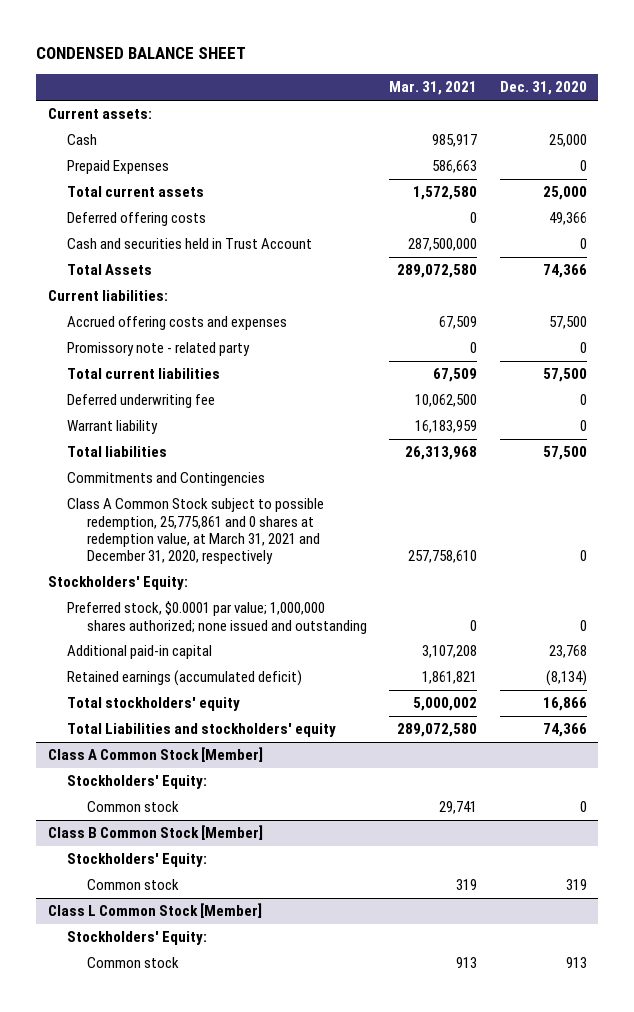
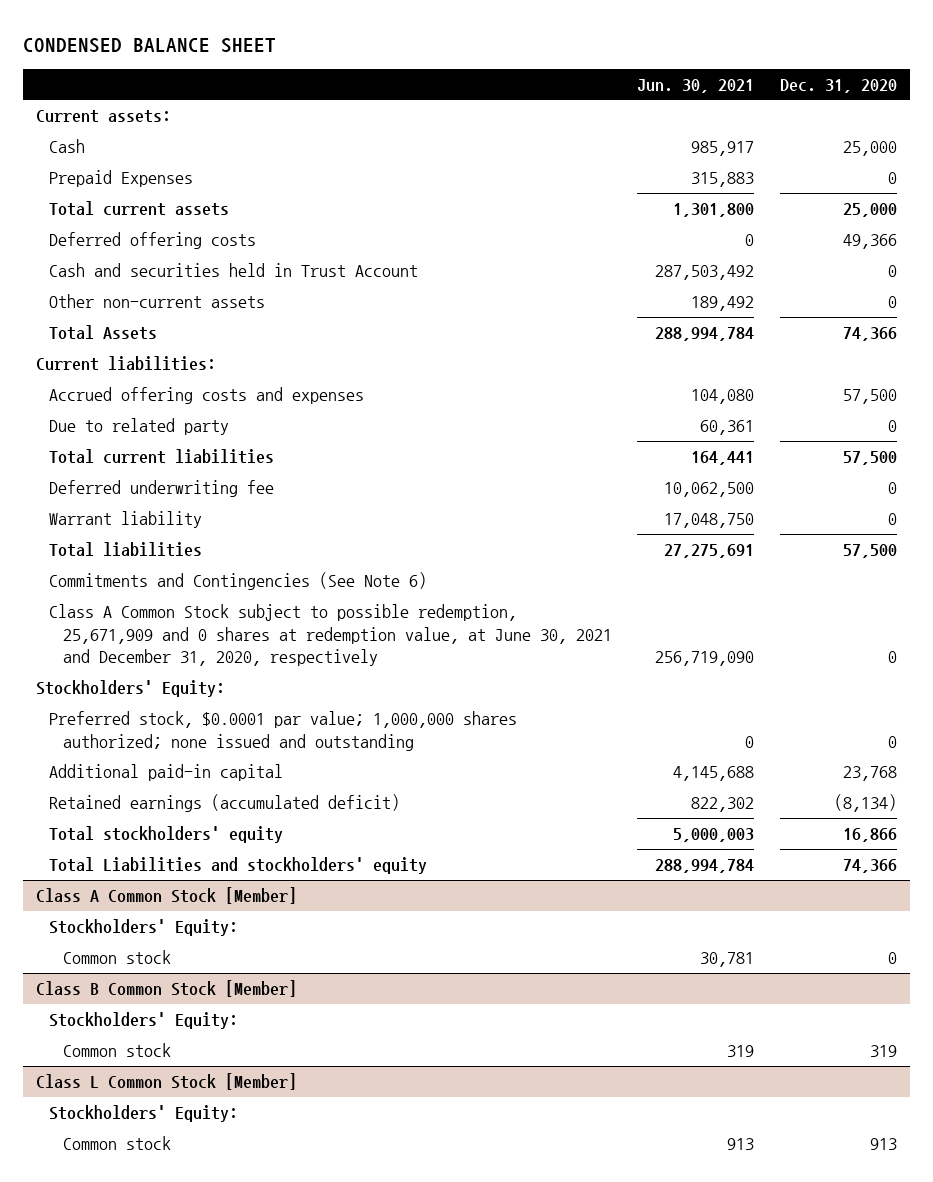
- | Mar. 31, 2021 | Dec. 31, 2020
+ | Jun. 30, 2021 | Dec. 31, 2020
+ Other non-current assets | 189,492 | 0
- Promissory note - related party | 0 | 0
+ Due to related party | 60,361 | 0
- Commitments and Contingencies
- Class A Common Stock subject to possible redemption, 25,775,861 and 0 shares at redemption value, at March 31, 2021 and December 31, 2020, respectively | 257,758,610 | 0
+ Commitments and Contingencies (See Note 6)
+ Class A Common Stock subject to possible redemption, 25,671,909 and 0 shares at redemption value, at June 30, 2021 and December 31, 2020, respectively | 256,719,090 | 0

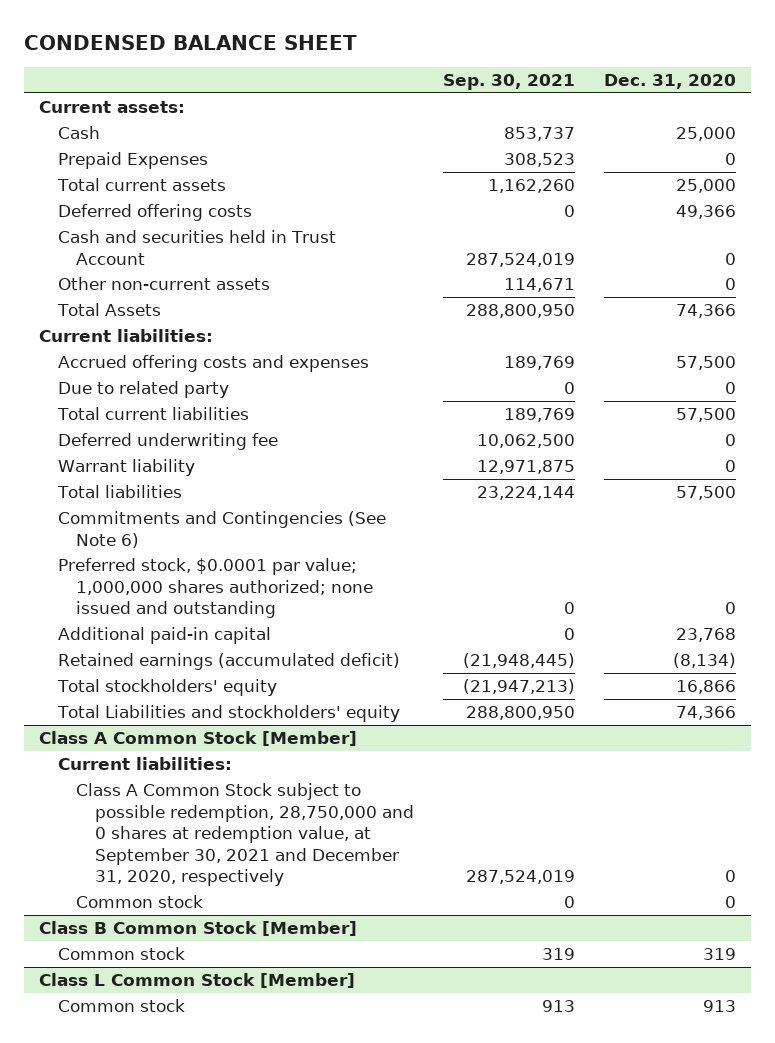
- | Jun. 30, 2021 | Dec. 31, 2020
+ | Sep. 30, 2021 | Dec. 31, 2020
- Class A Common Stock subject to possible redemption, 25,671,909 and 0 shares at redemption value, at June 30, 2021 and December 31, 2020, respectively | 256,719,090 | 0
- Stockholders' Equity:
@ Class A Common Stock [Member]
- Stockholders' Equity:
+ Current liabilities:
+ Class A Common Stock subject to possible redemption, 28,750,000 and 0 shares at redemption value, at September 30, 2021 and December 31, 2020, respectively | 287,524,019 | 0
@ Class B Common Stock [Member]
- Stockholders' Equity:
@ Class L Common Stock [Member]
- Stockholders' Equity:

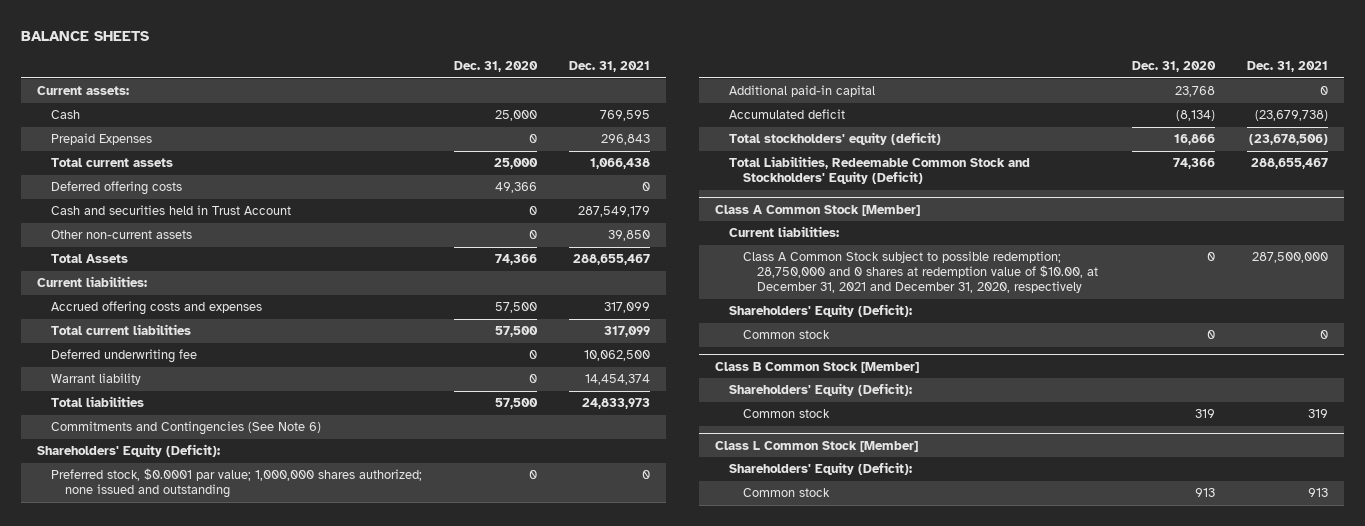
- CONDENSED BALANCE SHEET
+ BALANCE SHEETS
- | Sep. 30, 2021 | Dec. 31, 2020
+ | Dec. 31, 2020 | Dec. 31, 2021
- Due to related party | 0 | 0
+ Shareholders' Equity (Deficit):
- Retained earnings (accumulated deficit) | (21,948,445) | (8,134)
- Total stockholders' equity | (21,947,213) | 16,866
- Total Liabilities and stockholders' equity | 288,800,950 | 74,366
+ Accumulated deficit | (8,134) | (23,679,738)
+ Total stockholders' equity (deficit) | 16,866 | (23,678,506)
+ Total Liabilities, Redeemable Common Stock and Stockholders' Equity (Deficit) | 74,366 | 288,655,467
@ Class A Common Stock [Member]
- Class A Common Stock subject to possible redemption, 28,750,000 and 0 shares at redemption value, at September 30, 2021 and December 31, 2020, respectively | 287,524,019 | 0
+ Class A Common Stock subject to possible redemption; 28,750,000 and 0 shares at redemption value of $10.00, at December 31, 2021 and December 31, 2020, respectively | 0 | 287,500,000
+ Shareholders' Equity (Deficit):
@ Class B Common Stock [Member]
+ Shareholders' Equity (Deficit):
@ Class L Common Stock [Member]
+ Shareholders' Equity (Deficit):

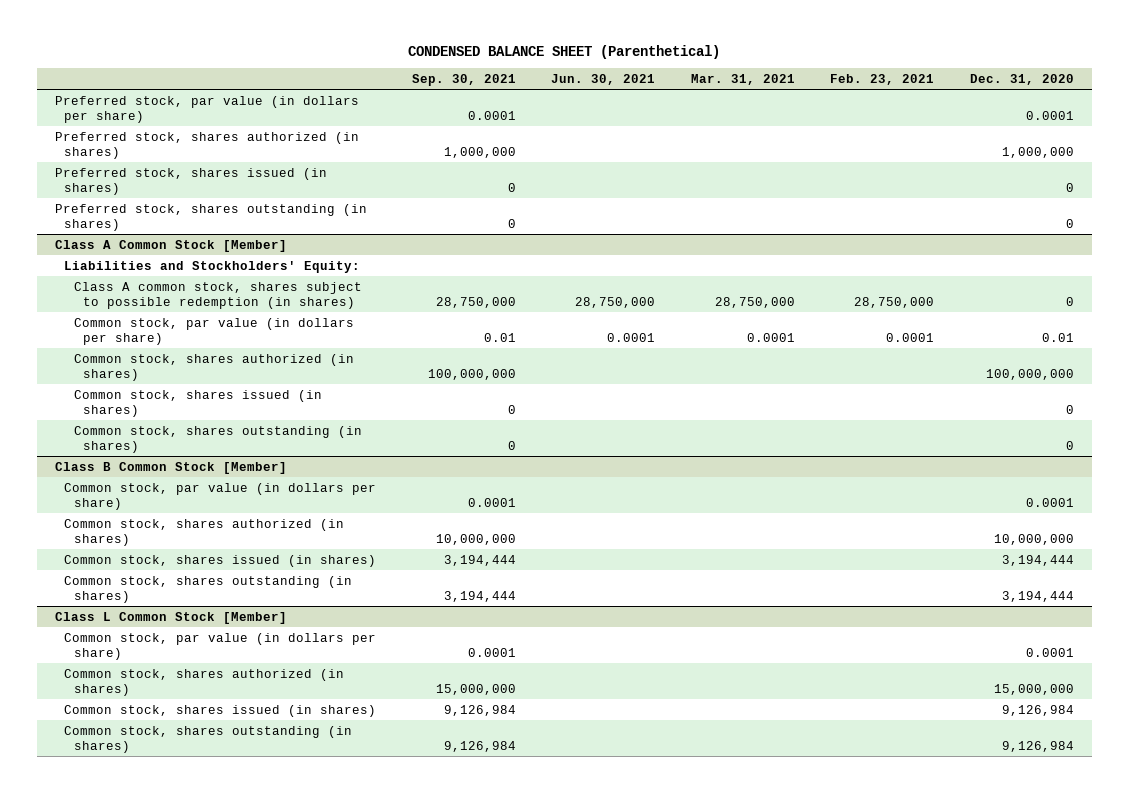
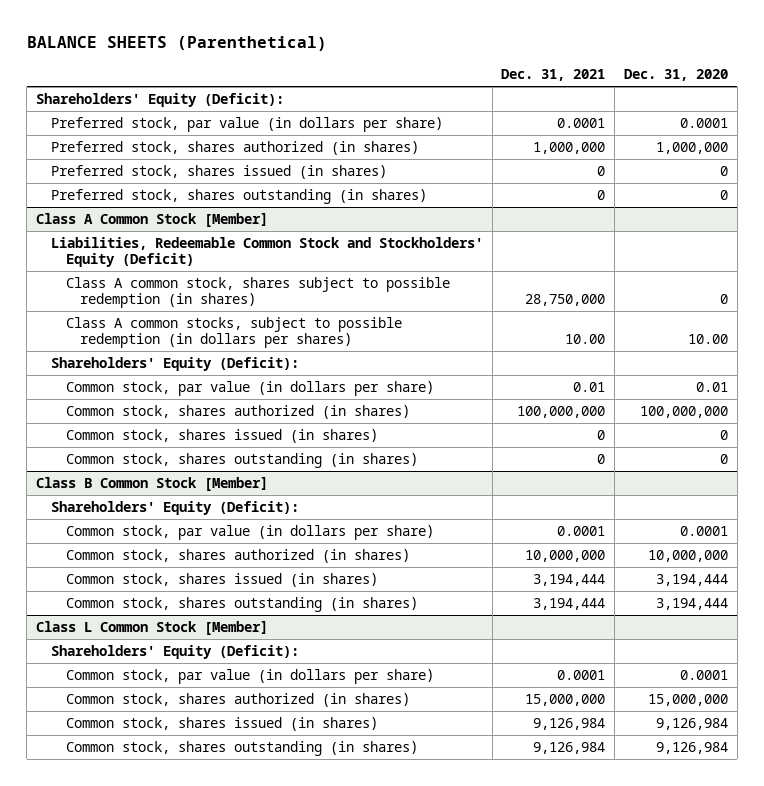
- CONDENSED BALANCE SHEET (Parenthetical)
+ BALANCE SHEETS (Parenthetical)
- | Sep. 30, 2021 | Jun. 30, 2021 | Mar. 31, 2021 | Feb. 23, 2021 | Dec. 31, 2020
+ | Dec. 31, 2021 | Dec. 31, 2020
+ Shareholders' Equity (Deficit):
@ Class A Common Stock [Member]
- Liabilities and Stockholders' Equity:
+ Liabilities, Redeemable Common Stock and Stockholders' Equity (Deficit)
+ Class A common stocks, subject to possible redemption (in dollars per shares) | 10.00 | 10.00
+ Shareholders' Equity (Deficit):
@ Class B Common Stock [Member]
+ Shareholders' Equity (Deficit):
@ Class L Common Stock [Member]
+ Shareholders' Equity (Deficit):

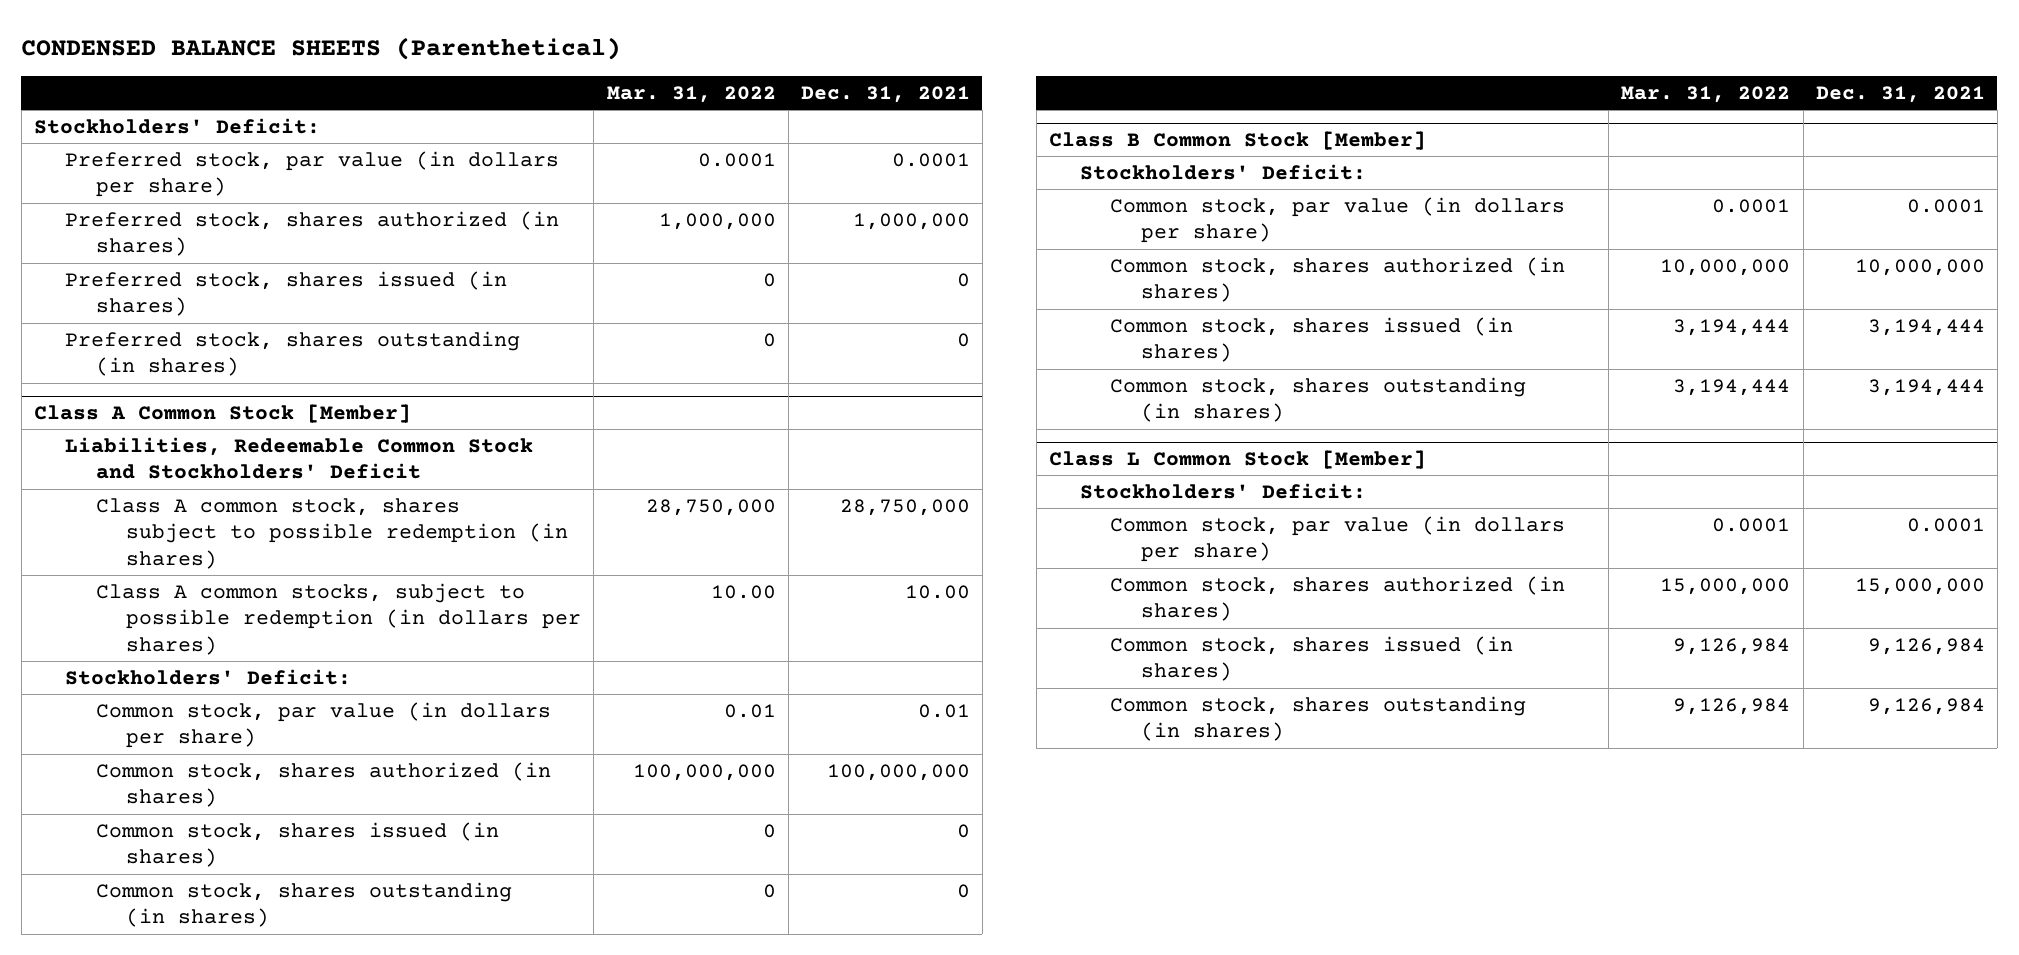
- BALANCE SHEETS (Parenthetical)
+ CONDENSED BALANCE SHEETS (Parenthetical)
- | Dec. 31, 2021 | Dec. 31, 2020
+ | Mar. 31, 2022 | Dec. 31, 2021
- Shareholders' Equity (Deficit):
+ Stockholders' Deficit:
@ Class A Common Stock [Member]
- Liabilities, Redeemable Common Stock and Stockholders' Equity (Deficit)
+ Liabilities, Redeemable Common Stock and Stockholders' Deficit
- Shareholders' Equity (Deficit):
+ Stockholders' Deficit:
@ Class B Common Stock [Member]
- Shareholders' Equity (Deficit):
+ Stockholders' Deficit:
@ Class L Common Stock [Member]
- Shareholders' Equity (Deficit):
+ Stockholders' Deficit:

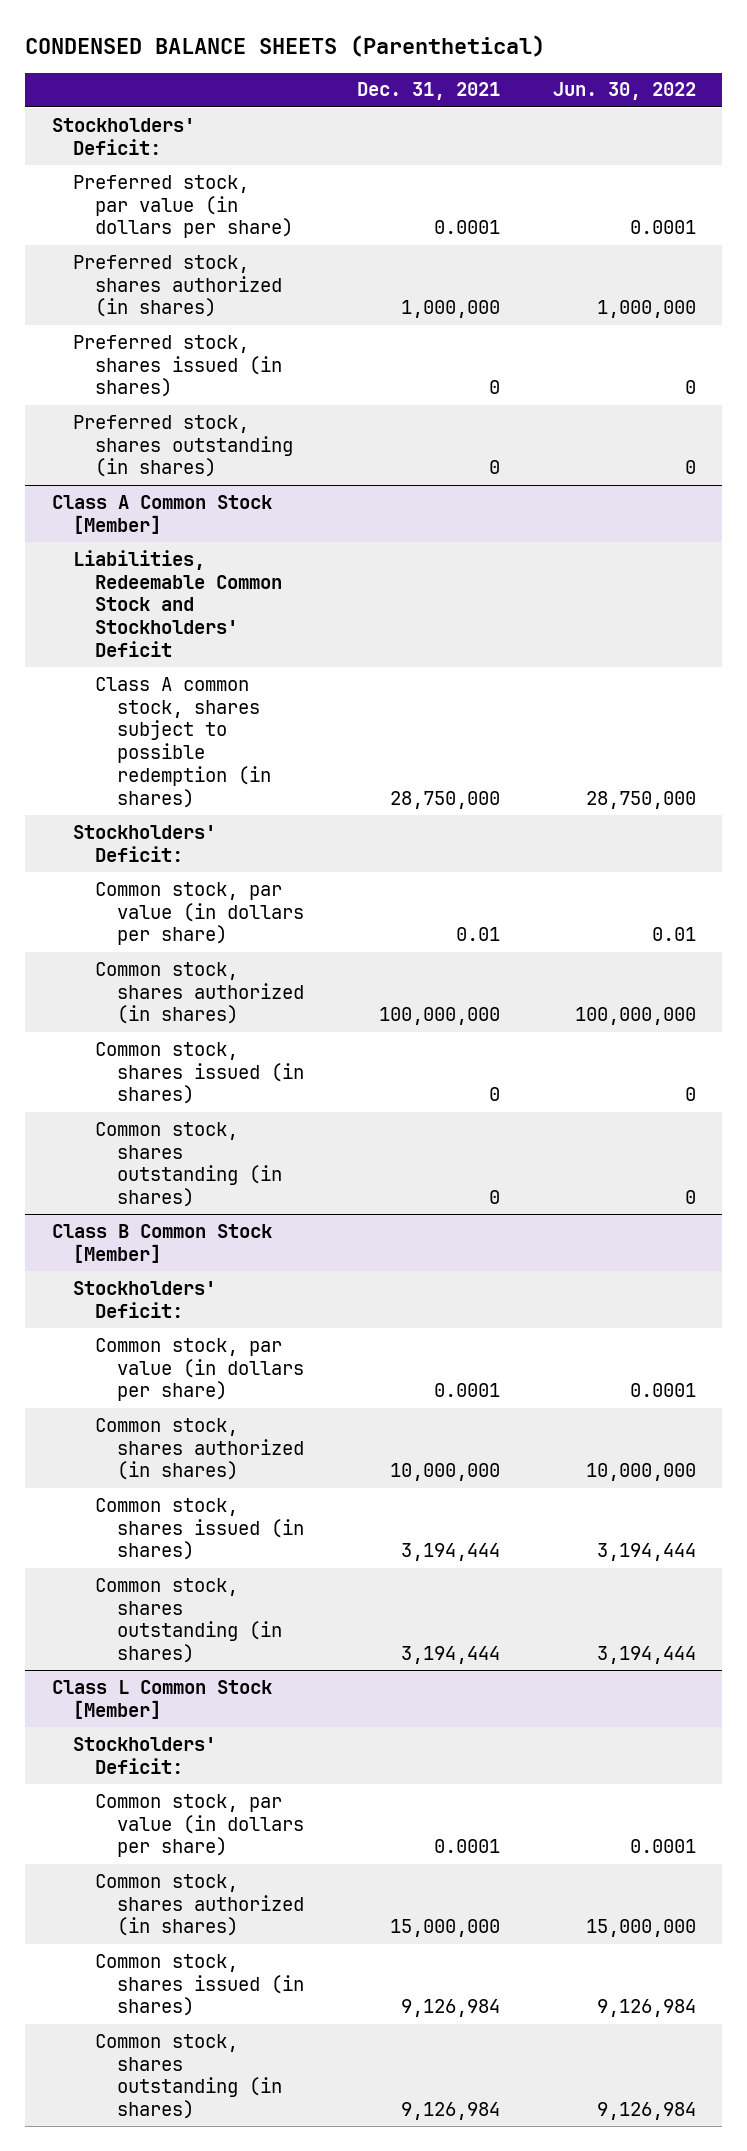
- | Mar. 31, 2022 | Dec. 31, 2021
+ | Dec. 31, 2021 | Jun. 30, 2022
@ Class A Common Stock [Member]
- Class A common stocks, subject to possible redemption (in dollars per shares) | 10.00 | 10.00

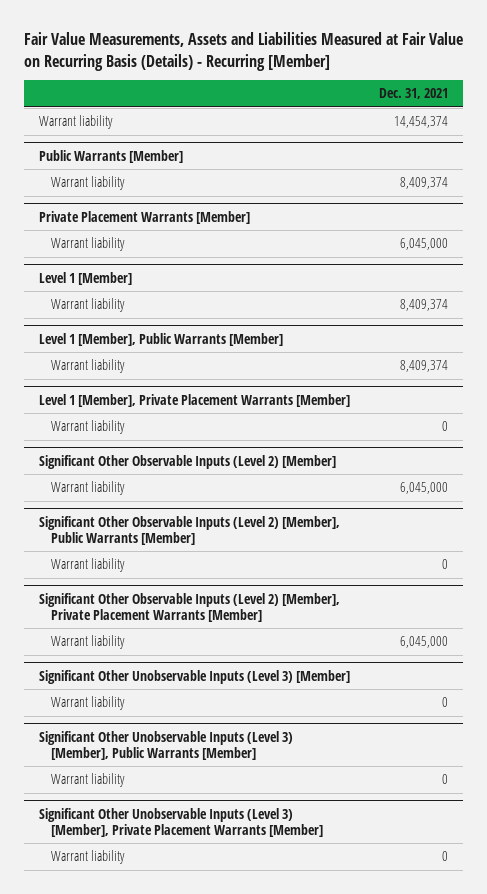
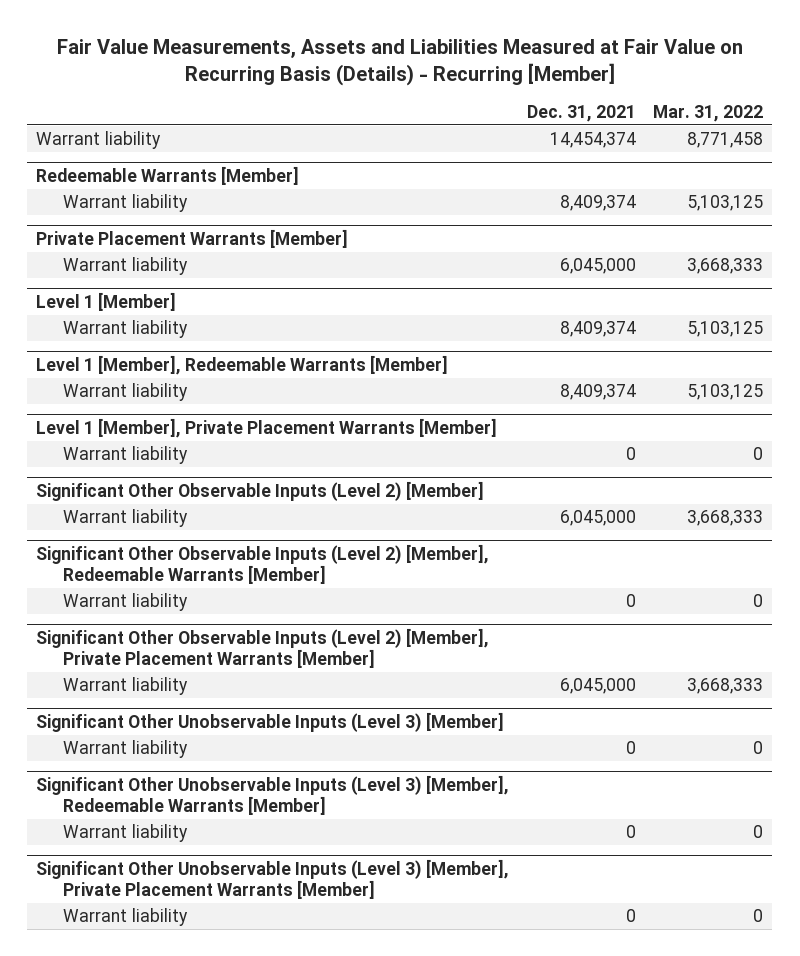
- | Dec. 31, 2021
+ | Dec. 31, 2021 | Mar. 31, 2022
- Public Warrants [Member]
+ Redeemable Warrants [Member]
- Level 1 [Member], Public Warrants [Member]
+ Level 1 [Member], Redeemable Warrants [Member]
- Significant Other Observable Inputs (Level 2) [Member], Public Warrants [Member]
+ Significant Other Observable Inputs (Level 2) [Member], Redeemable Warrants [Member]
- Significant Other Unobservable Inputs (Level 3) [Member], Public Warrants [Member]
+ Significant Other Unobservable Inputs (Level 3) [Member], Redeemable Warrants [Member]

